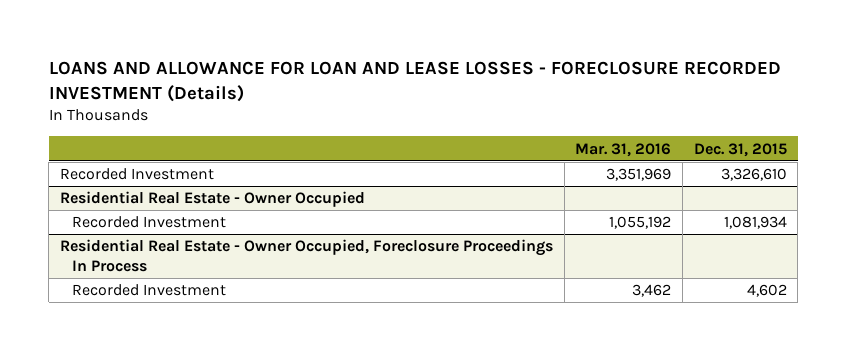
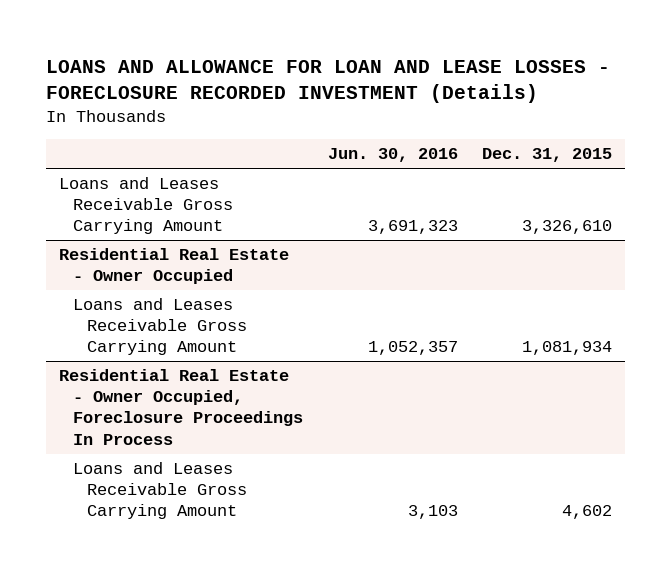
- | Mar. 31, 2016 | Dec. 31, 2015
+ | Jun. 30, 2016 | Dec. 31, 2015
- Recorded Investment | 3,351,969 | 3,326,610
+ Loans and Leases Receivable Gross Carrying Amount | 3,691,323 | 3,326,610
@ Residential Real Estate - Owner Occupied
- Recorded Investment | 1,055,192 | 1,081,934
+ Loans and Leases Receivable Gross Carrying Amount | 1,052,357 | 1,081,934
@ Residential Real Estate - Owner Occupied, Foreclosure Proceedings In Process
- Recorded Investment | 3,462 | 4,602
+ Loans and Leases Receivable Gross Carrying Amount | 3,103 | 4,602

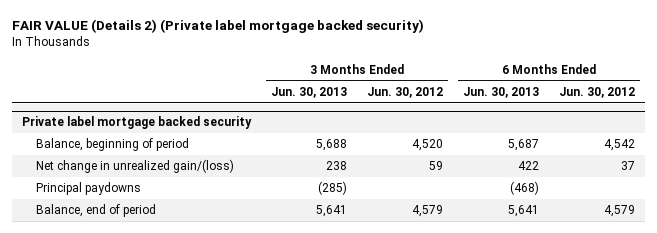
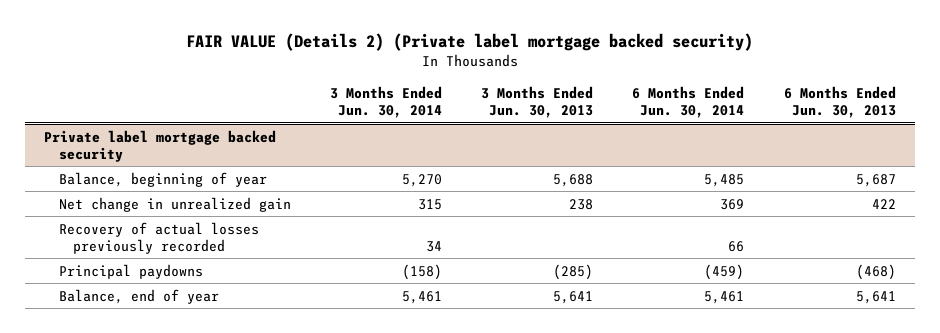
- | 3 Months Ended Jun. 30, 2013 | 3 Months Ended Jun. 30, 2012 | 6 Months Ended Jun. 30, 2013 | 6 Months Ended Jun. 30, 2012
+ | 3 Months Ended Jun. 30, 2014 | 3 Months Ended Jun. 30, 2013 | 6 Months Ended Jun. 30, 2014 | 6 Months Ended Jun. 30, 2013
@ Private label mortgage backed security
- Balance, beginning of period | 5,688 | 4,520 | 5,687 | 4,542
- Net change in unrealized gain/(loss) | 238 | 59 | 422 | 37
+ Balance, beginning of year | 5,270 | 5,688 | 5,485 | 5,687
+ Net change in unrealized gain | 315 | 238 | 369 | 422
+ Recovery of actual losses previously recorded | 34 | | 66 |
- Balance, end of period | 5,641 | 4,579 | 5,641 | 4,579
+ Balance, end of year | 5,461 | 5,641 | 5,461 | 5,641

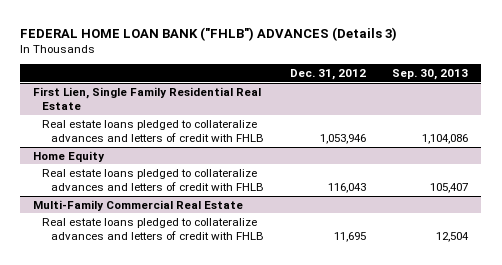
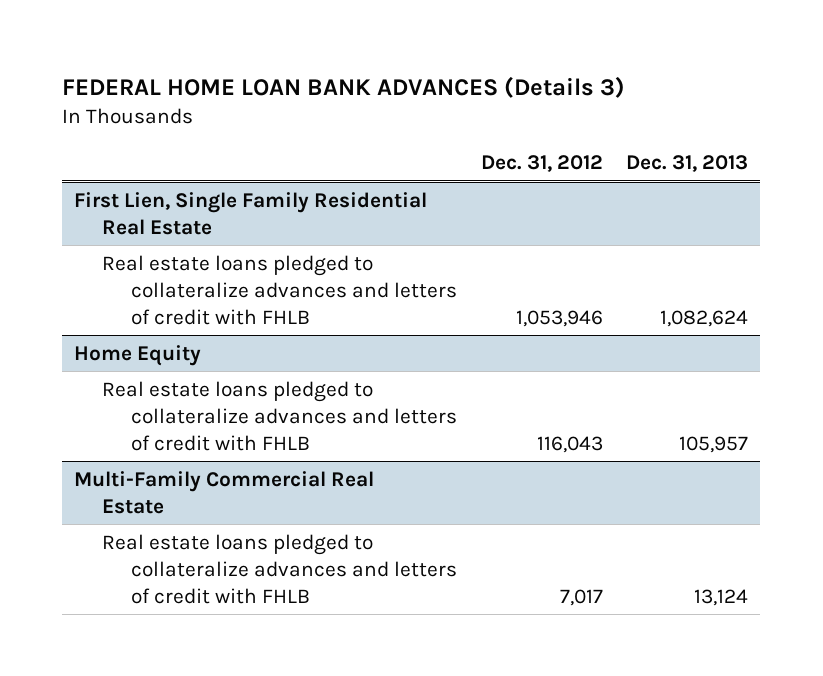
- FEDERAL HOME LOAN BANK ("FHLB") ADVANCES (Details 3)
+ FEDERAL HOME LOAN BANK ADVANCES (Details 3)
- | Dec. 31, 2012 | Sep. 30, 2013
+ | Dec. 31, 2012 | Dec. 31, 2013
@ Multi-Family Commercial Real Estate
- Real estate loans pledged to collateralize advances and letters of credit with FHLB | 11,695 | 12,504
+ Real estate loans pledged to collateralize advances and letters of credit with FHLB | 7,017 | 13,124

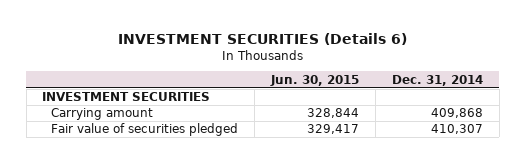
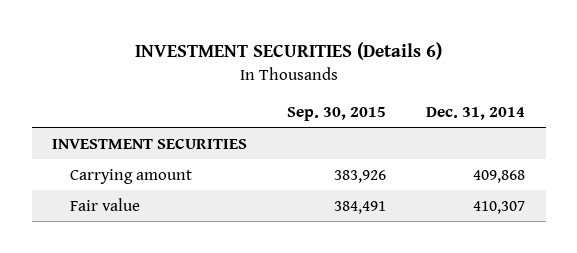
- | Jun. 30, 2015 | Dec. 31, 2014
+ | Sep. 30, 2015 | Dec. 31, 2014
- Fair value of securities pledged | 329,417 | 410,307
+ Fair value | 384,491 | 410,307

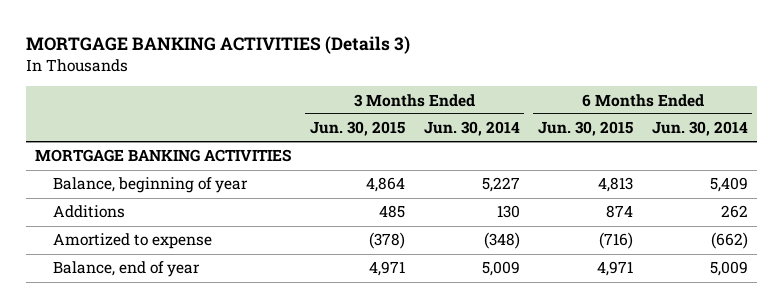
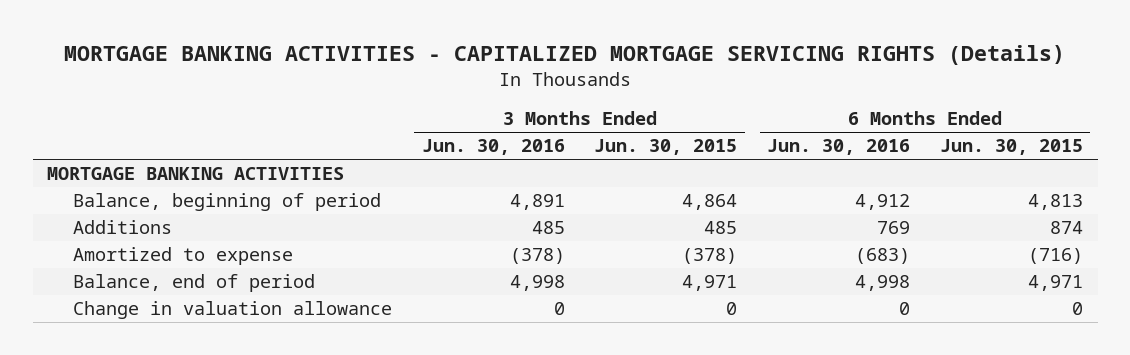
- MORTGAGE BANKING ACTIVITIES (Details 3)
+ MORTGAGE BANKING ACTIVITIES - CAPITALIZED MORTGAGE SERVICING RIGHTS (Details)
- | 3 Months Ended Jun. 30, 2015 | 3 Months Ended Jun. 30, 2014 | 6 Months Ended Jun. 30, 2015 | 6 Months Ended Jun. 30, 2014
+ | 3 Months Ended Jun. 30, 2016 | 3 Months Ended Jun. 30, 2015 | 6 Months Ended Jun. 30, 2016 | 6 Months Ended Jun. 30, 2015
- Balance, beginning of year | 4,864 | 5,227 | 4,813 | 5,409
+ Balance, beginning of period | 4,891 | 4,864 | 4,912 | 4,813
- Balance, end of year | 4,971 | 5,009 | 4,971 | 5,009
+ Balance, end of period | 4,998 | 4,971 | 4,998 | 4,971
+ Change in valuation allowance | 0 | 0 | 0 | 0

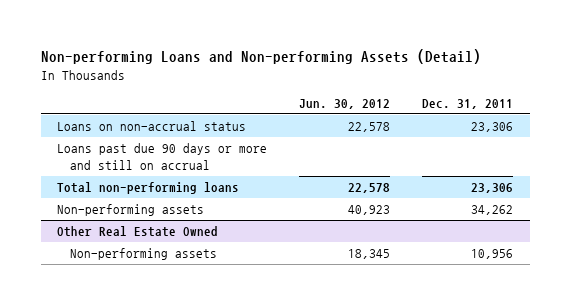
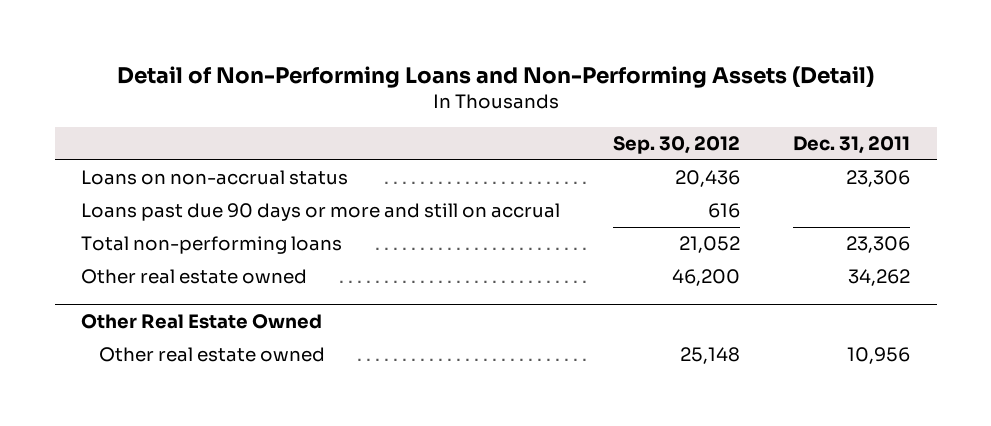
- Non-performing Loans and Non-performing Assets (Detail)
+ Detail of Non-Performing Loans and Non-Performing Assets (Detail)
- | Jun. 30, 2012 | Dec. 31, 2011
+ | Sep. 30, 2012 | Dec. 31, 2011
- Non-performing assets | 40,923 | 34,262
+ Other real estate owned | 46,200 | 34,262
@ Other Real Estate Owned
- Non-performing assets | 18,345 | 10,956
+ Other real estate owned | 25,148 | 10,956

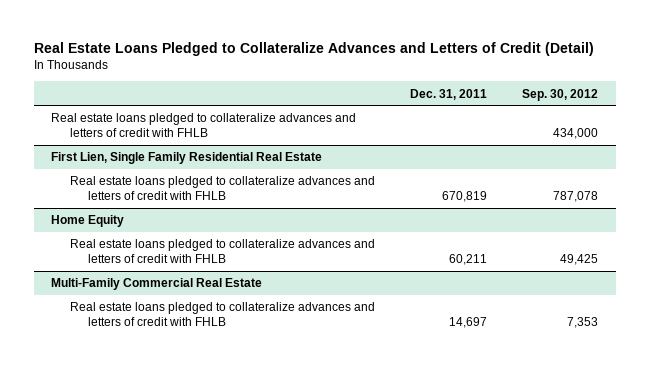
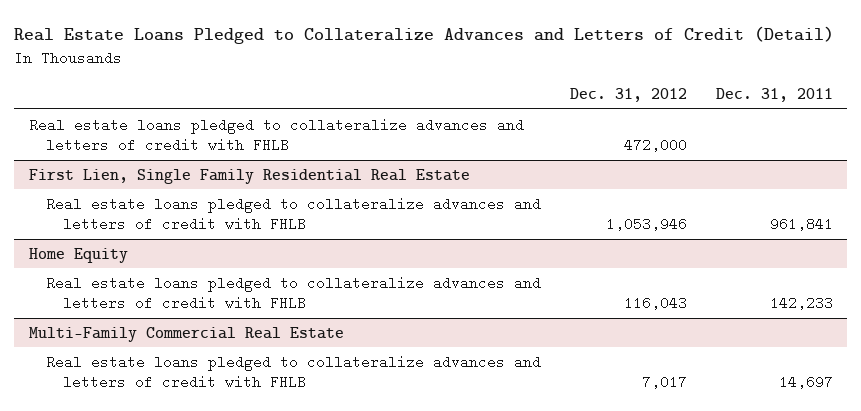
- | Dec. 31, 2011 | Sep. 30, 2012
+ | Dec. 31, 2012 | Dec. 31, 2011
@ First Lien, Single Family Residential Real Estate
- Real estate loans pledged to collateralize advances and letters of credit with FHLB | 670,819 | 787,078
+ Real estate loans pledged to collateralize advances and letters of credit with FHLB | 1,053,946 | 961,841
@ Home Equity
- Real estate loans pledged to collateralize advances and letters of credit with FHLB | 60,211 | 49,425
+ Real estate loans pledged to collateralize advances and letters of credit with FHLB | 116,043 | 142,233

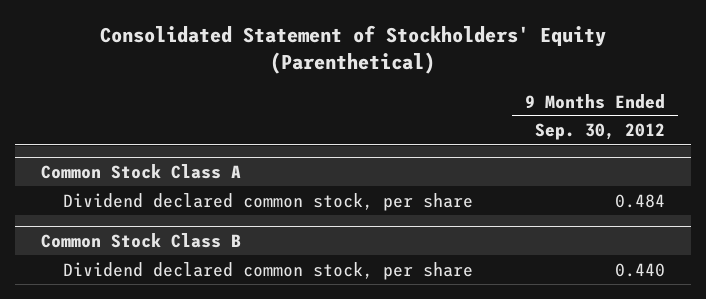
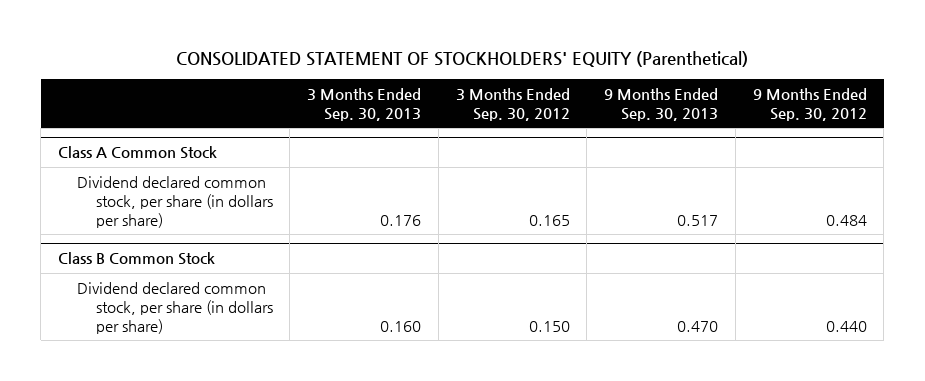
- Consolidated Statement of Stockholders' Equity (Parenthetical)
+ CONSOLIDATED STATEMENT OF STOCKHOLDERS' EQUITY (Parenthetical)
- | 9 Months Ended Sep. 30, 2012
+ | 3 Months Ended Sep. 30, 2013 | 3 Months Ended Sep. 30, 2012 | 9 Months Ended Sep. 30, 2013 | 9 Months Ended Sep. 30, 2012
- Common Stock Class A
- Dividend declared common stock, per share | 0.484
- Common Stock Class B
- Dividend declared common stock, per share | 0.440
+ Class A Common Stock
+ Dividend declared common stock, per share (in dollars per share) | 0.176 | 0.165 | 0.517 | 0.484
+ Class B Common Stock
+ Dividend declared common stock, per share (in dollars per share) | 0.160 | 0.150 | 0.470 | 0.440

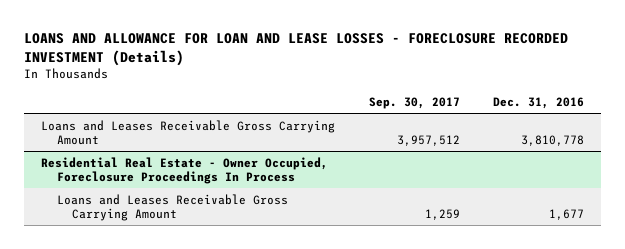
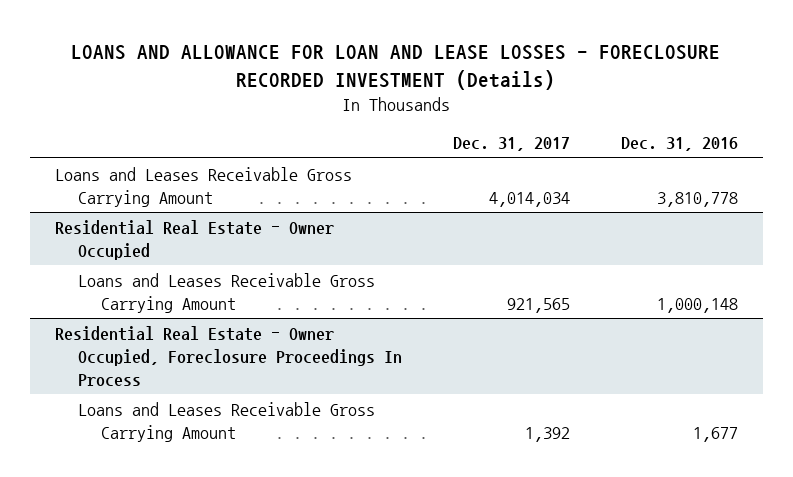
- | Sep. 30, 2017 | Dec. 31, 2016
+ | Dec. 31, 2017 | Dec. 31, 2016
+ Residential Real Estate - Owner Occupied
+ Loans and Leases Receivable Gross Carrying Amount | 921,565 | 1,000,148

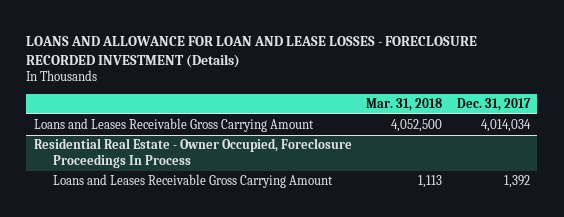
- | Dec. 31, 2017 | Dec. 31, 2016
+ | Mar. 31, 2018 | Dec. 31, 2017
- Residential Real Estate - Owner Occupied
- Loans and Leases Receivable Gross Carrying Amount | 921,565 | 1,000,148

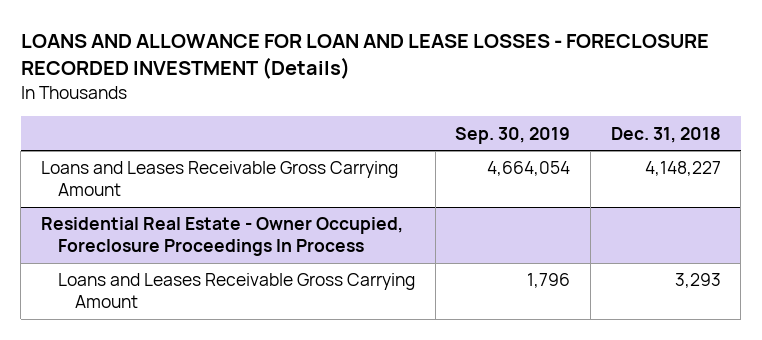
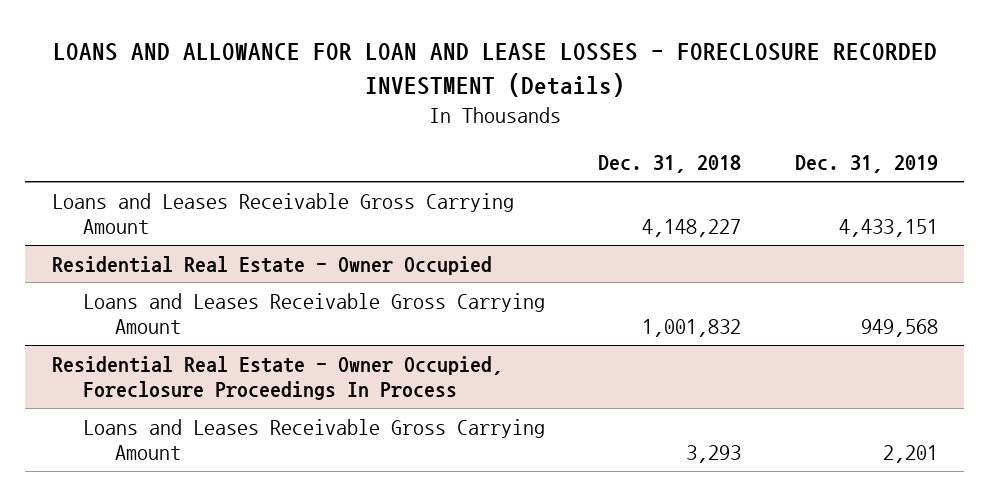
- | Sep. 30, 2019 | Dec. 31, 2018
+ | Dec. 31, 2018 | Dec. 31, 2019
+ Residential Real Estate - Owner Occupied
+ Loans and Leases Receivable Gross Carrying Amount | 1,001,832 | 949,568

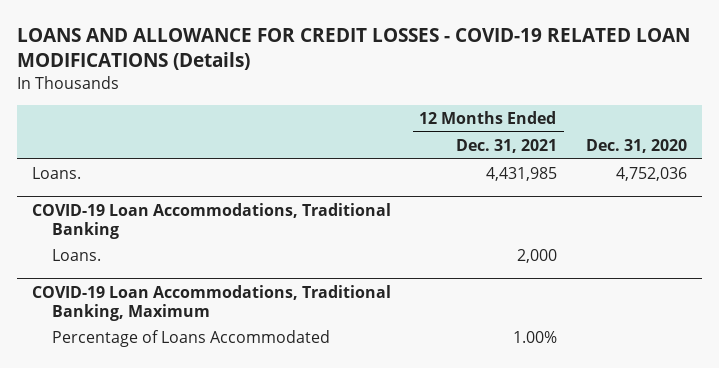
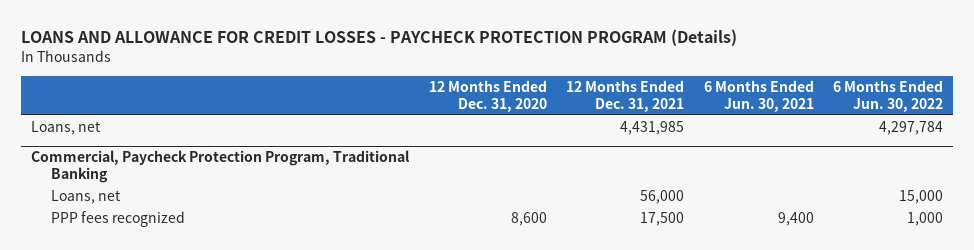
- LOANS AND ALLOWANCE FOR CREDIT LOSSES - COVID-19 RELATED LOAN MODIFICATIONS (Details)
+ LOANS AND ALLOWANCE FOR CREDIT LOSSES - PAYCHECK PROTECTION PROGRAM (Details)
- | 12 Months Ended Dec. 31, 2021 | Dec. 31, 2020
+ | 12 Months Ended Dec. 31, 2020 | 12 Months Ended Dec. 31, 2021 | 6 Months Ended Jun. 30, 2021 | 6 Months Ended Jun. 30, 2022
- Loans. | 4,431,985 | 4,752,036
- COVID-19 Loan Accommodations, Traditional Banking
- Loans. | 2,000 |
- COVID-19 Loan Accommodations, Traditional Banking, Maximum
- Percentage of Loans Accommodated | 1.00% |
+ Loans, net | | 4,431,985 | | 4,297,784
+ Commercial, Paycheck Protection Program, Traditional Banking
+ Loans, net | | 56,000 | | 15,000
+ PPP fees recognized | 8,600 | 17,500 | 9,400 | 1,000

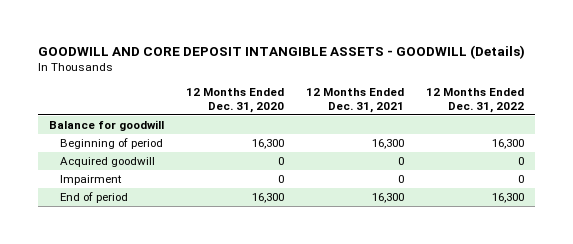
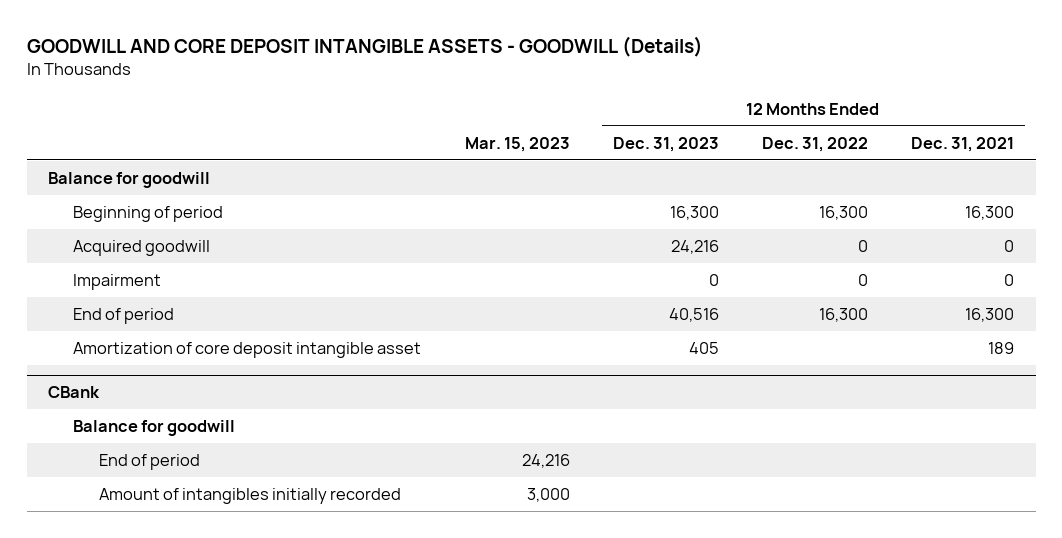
- | 12 Months Ended Dec. 31, 2020 | 12 Months Ended Dec. 31, 2021 | 12 Months Ended Dec. 31, 2022
+ | Mar. 15, 2023 | 12 Months Ended Dec. 31, 2023 | 12 Months Ended Dec. 31, 2022 | 12 Months Ended Dec. 31, 2021
+ Amortization of core deposit intangible asset | | 405 | | 189
+ CBank
+ Balance for goodwill
+ End of period | 24,216 | | |
+ Amount of intangibles initially recorded | 3,000 | | |

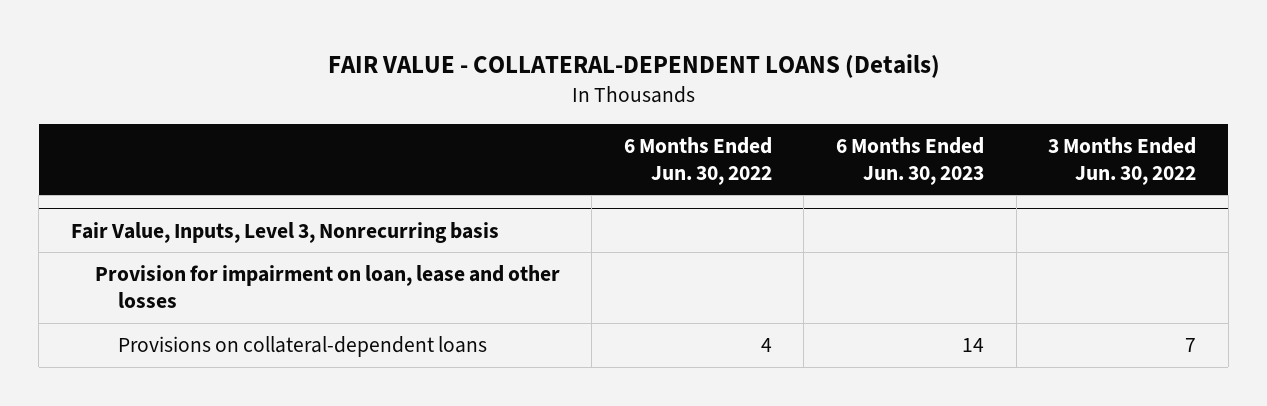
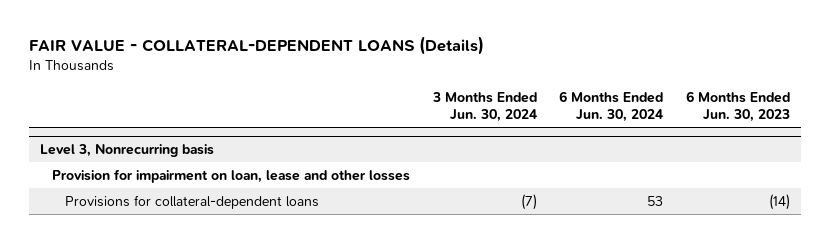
- | 6 Months Ended Jun. 30, 2022 | 6 Months Ended Jun. 30, 2023 | 3 Months Ended Jun. 30, 2022
+ | 3 Months Ended Jun. 30, 2024 | 6 Months Ended Jun. 30, 2024 | 6 Months Ended Jun. 30, 2023
- Fair Value, Inputs, Level 3, Nonrecurring basis
+ Level 3, Nonrecurring basis
- Provisions on collateral-dependent loans | 4 | 14 | 7
+ Provisions for collateral-dependent loans | (7) | 53 | (14)

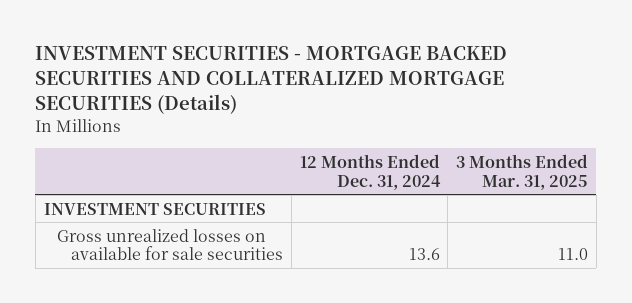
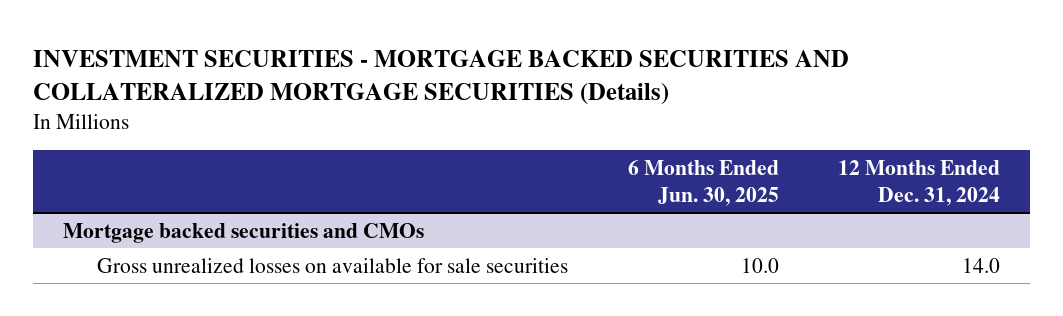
- | 12 Months Ended Dec. 31, 2024 | 3 Months Ended Mar. 31, 2025
+ | 6 Months Ended Jun. 30, 2025 | 12 Months Ended Dec. 31, 2024
- INVESTMENT SECURITIES
- Gross unrealized losses on available for sale securities | 13.6 | 11.0
+ Mortgage backed securities and CMOs
+ Gross unrealized losses on available for sale securities | 10.0 | 14.0

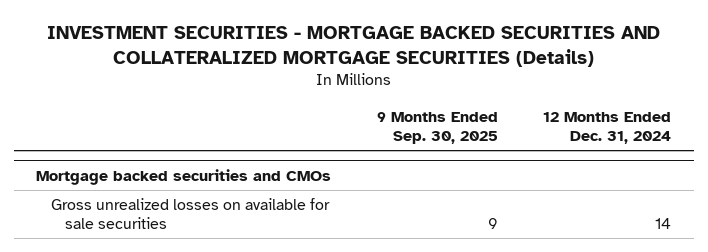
- | 6 Months Ended Jun. 30, 2025 | 12 Months Ended Dec. 31, 2024
+ | 9 Months Ended Sep. 30, 2025 | 12 Months Ended Dec. 31, 2024
@ Mortgage backed securities and CMOs
- Gross unrealized losses on available for sale securities | 10.0 | 14.0
+ Gross unrealized losses on available for sale securities | 9 | 14

